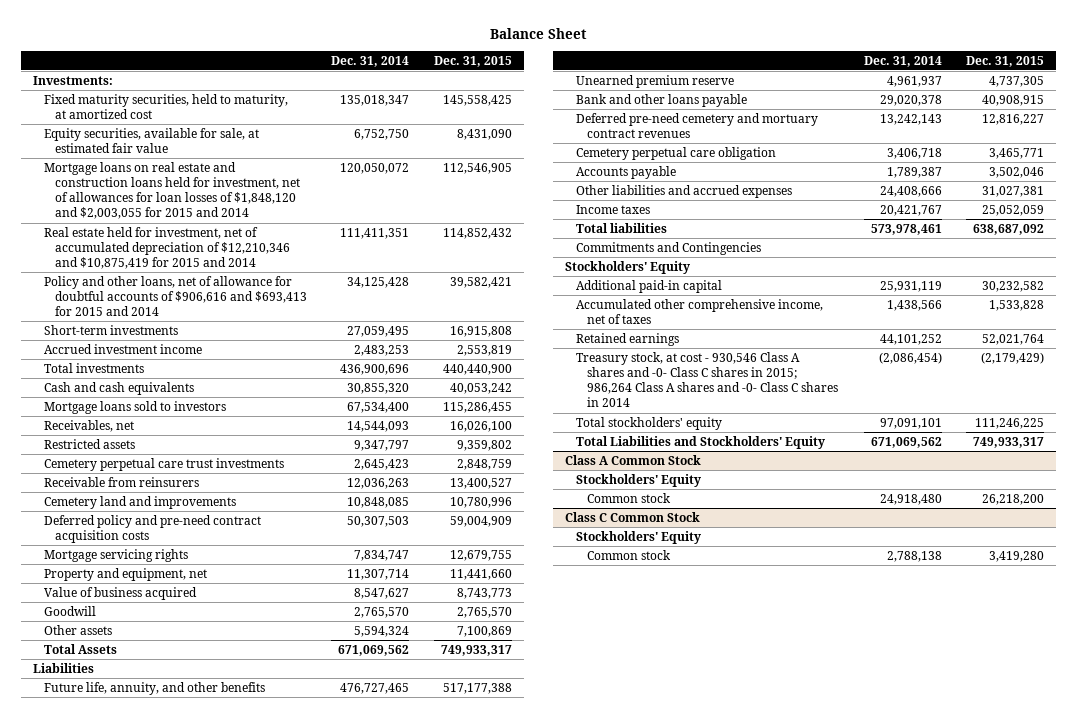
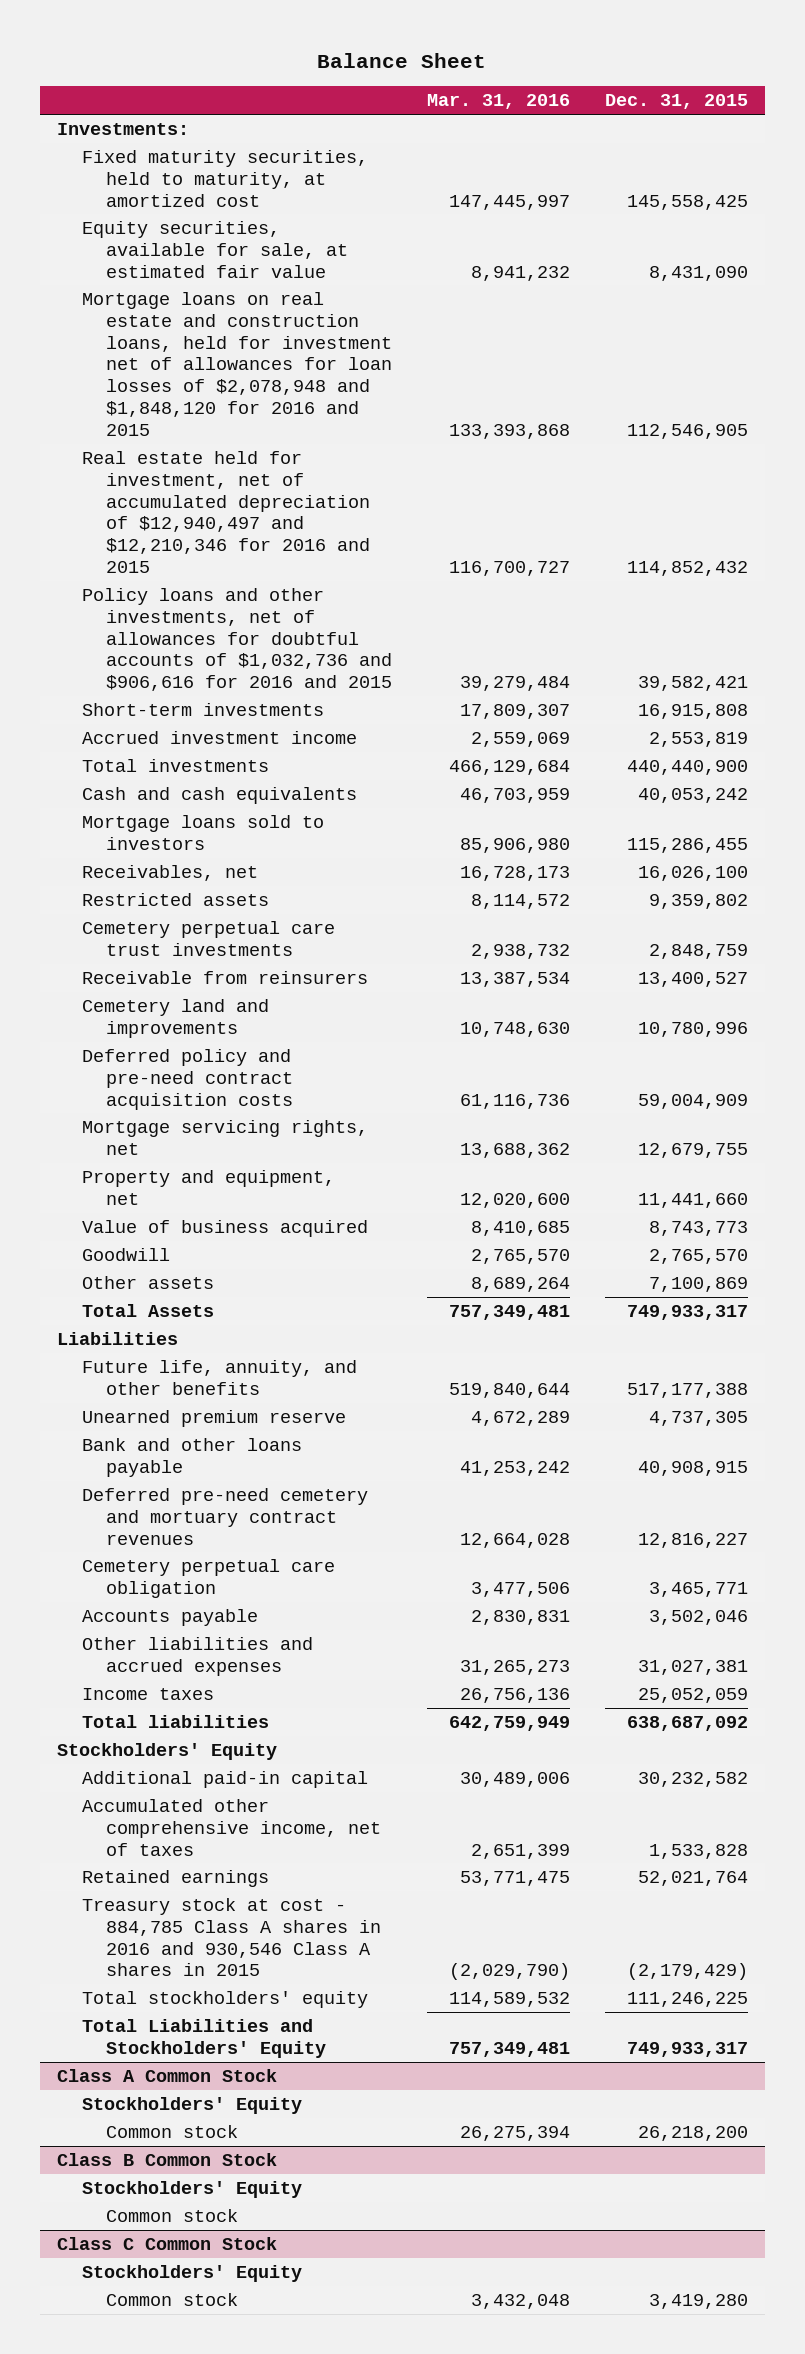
- | Dec. 31, 2014 | Dec. 31, 2015
+ | Mar. 31, 2016 | Dec. 31, 2015
- Mortgage loans on real estate and construction loans held for investment, net of allowances for loan losses of $1,848,120 and $2,003,055 for 2015 and 2014 | 120,050,072 | 112,546,905
- Real estate held for investment, net of accumulated depreciation of $12,210,346 and $10,875,419 for 2015 and 2014 | 111,411,351 | 114,852,432
- Policy and other loans, net of allowance for doubtful accounts of $906,616 and $693,413 for 2015 and 2014 | 34,125,428 | 39,582,421
+ Mortgage loans on real estate and construction loans, held for investment net of allowances for loan losses of $2,078,948 and $1,848,120 for 2016 and 2015 | 133,393,868 | 112,546,905
+ Real estate held for investment, net of accumulated depreciation of $12,940,497 and $12,210,346 for 2016 and 2015 | 116,700,727 | 114,852,432
+ Policy loans and other investments, net of allowances for doubtful accounts of $1,032,736 and $906,616 for 2016 and 2015 | 39,279,484 | 39,582,421
- Mortgage servicing rights | 7,834,747 | 12,679,755
+ Mortgage servicing rights, net | 13,688,362 | 12,679,755
- Commitments and Contingencies
- Treasury stock, at cost - 930,546 Class A shares and -0- Class C shares in 2015; 986,264 Class A shares and -0- Class C shares in 2014 | (2,086,454) | (2,179,429)
+ Treasury stock at cost - 884,785 Class A shares in 2016 and 930,546 Class A shares in 2015 | (2,029,790) | (2,179,429)
+ Class B Common Stock
+ Stockholders' Equity
+ Common stock

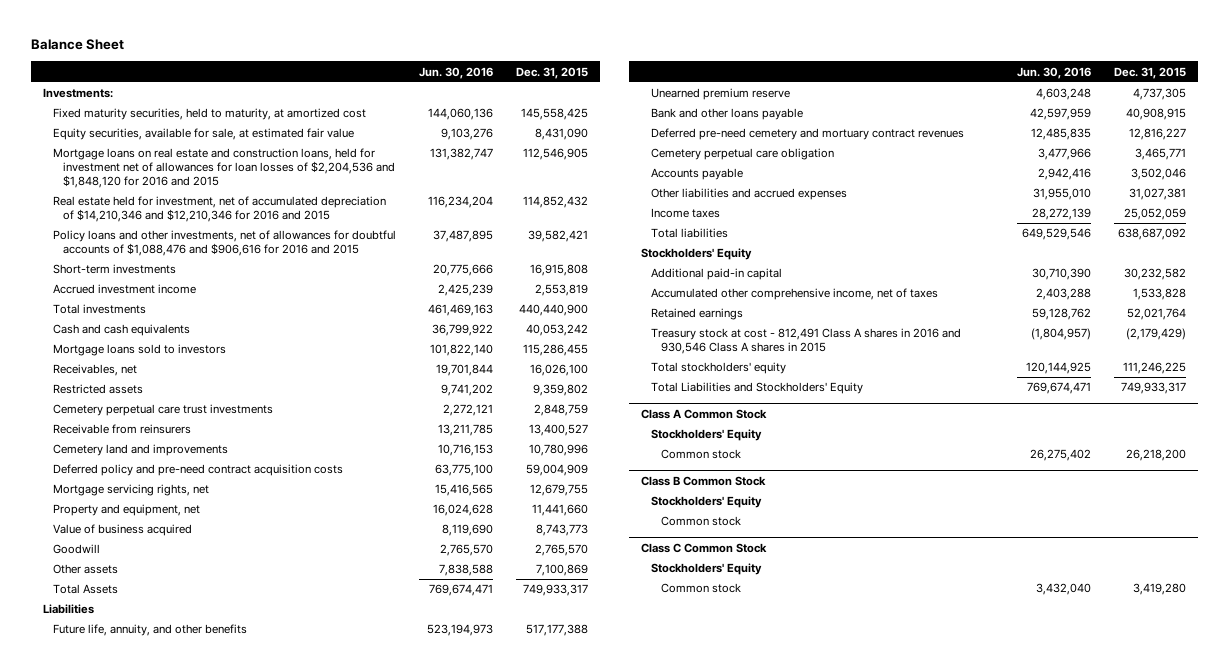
- | Mar. 31, 2016 | Dec. 31, 2015
+ | Jun. 30, 2016 | Dec. 31, 2015
- Mortgage loans on real estate and construction loans, held for investment net of allowances for loan losses of $2,078,948 and $1,848,120 for 2016 and 2015 | 133,393,868 | 112,546,905
- Real estate held for investment, net of accumulated depreciation of $12,940,497 and $12,210,346 for 2016 and 2015 | 116,700,727 | 114,852,432
- Policy loans and other investments, net of allowances for doubtful accounts of $1,032,736 and $906,616 for 2016 and 2015 | 39,279,484 | 39,582,421
+ Mortgage loans on real estate and construction loans, held for investment net of allowances for loan losses of $2,204,536 and $1,848,120 for 2016 and 2015 | 131,382,747 | 112,546,905
+ Real estate held for investment, net of accumulated depreciation of $14,210,346 and $12,210,346 for 2016 and 2015 | 116,234,204 | 114,852,432
+ Policy loans and other investments, net of allowances for doubtful accounts of $1,088,476 and $906,616 for 2016 and 2015 | 37,487,895 | 39,582,421
- Treasury stock at cost - 884,785 Class A shares in 2016 and 930,546 Class A shares in 2015 | (2,029,790) | (2,179,429)
+ Treasury stock at cost - 812,491 Class A shares in 2016 and 930,546 Class A shares in 2015 | (1,804,957) | (2,179,429)

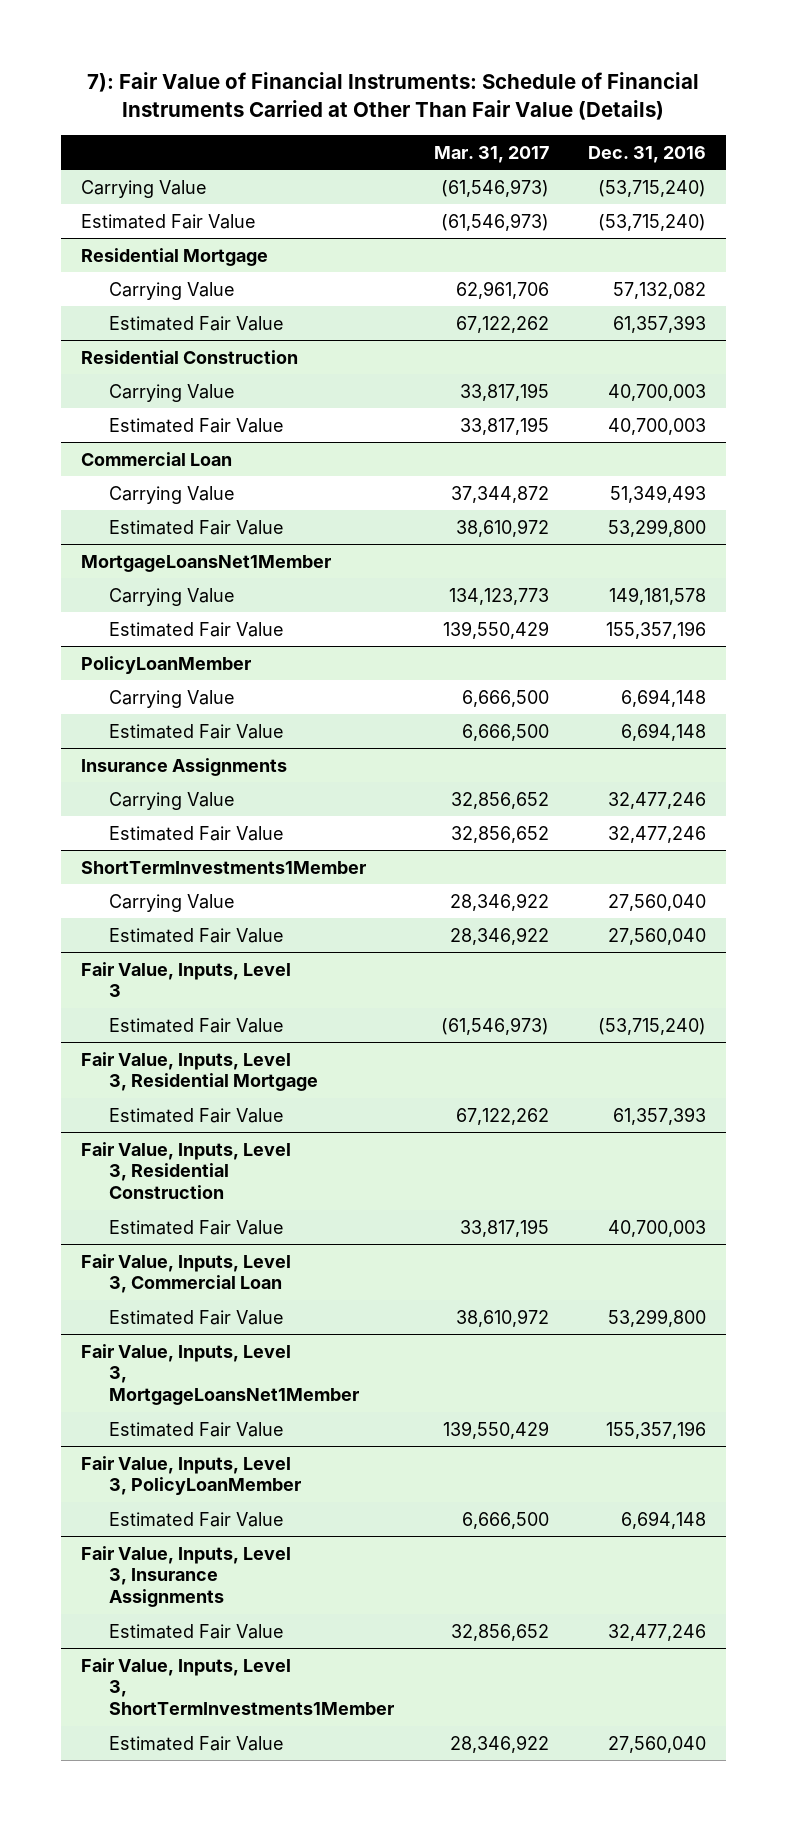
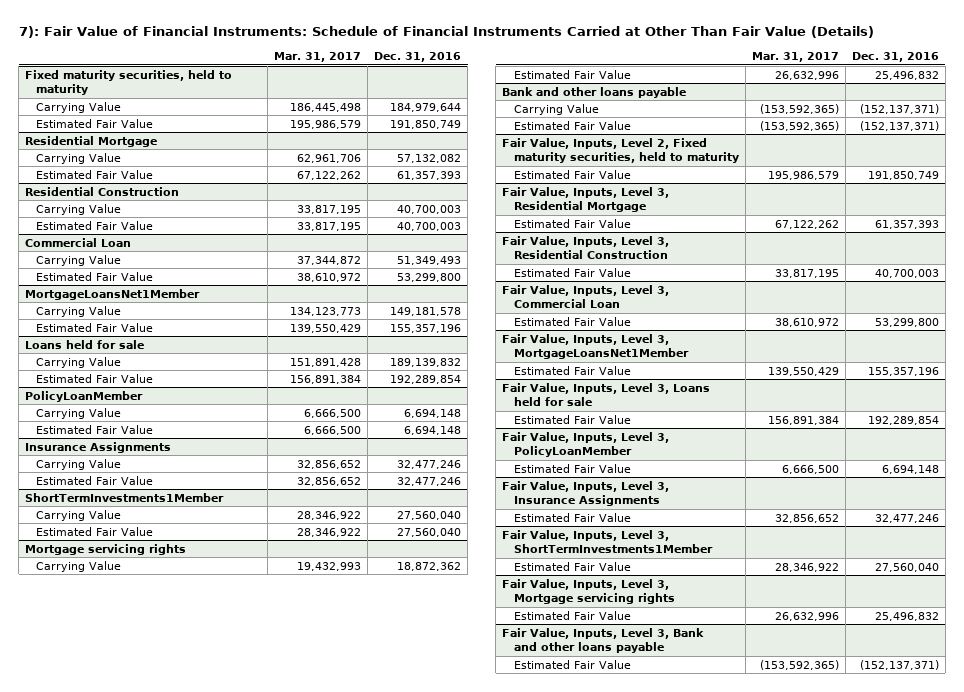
- Carrying Value | (61,546,973) | (53,715,240)
- Estimated Fair Value | (61,546,973) | (53,715,240)
+ Fixed maturity securities, held to maturity
+ Carrying Value | 186,445,498 | 184,979,644
+ Estimated Fair Value | 195,986,579 | 191,850,749
+ Loans held for sale
+ Carrying Value | 151,891,428 | 189,139,832
+ Estimated Fair Value | 156,891,384 | 192,289,854
- Fair Value, Inputs, Level 3
- Estimated Fair Value | (61,546,973) | (53,715,240)
+ Mortgage servicing rights
+ Carrying Value | 19,432,993 | 18,872,362
+ Estimated Fair Value | 26,632,996 | 25,496,832
+ Bank and other loans payable
+ Carrying Value | (153,592,365) | (152,137,371)
+ Estimated Fair Value | (153,592,365) | (152,137,371)
+ Fair Value, Inputs, Level 2, Fixed maturity securities, held to maturity
+ Estimated Fair Value | 195,986,579 | 191,850,749
+ Fair Value, Inputs, Level 3, Loans held for sale
+ Estimated Fair Value | 156,891,384 | 192,289,854
+ Fair Value, Inputs, Level 3, Mortgage servicing rights
+ Estimated Fair Value | 26,632,996 | 25,496,832
+ Fair Value, Inputs, Level 3, Bank and other loans payable
+ Estimated Fair Value | (153,592,365) | (152,137,371)

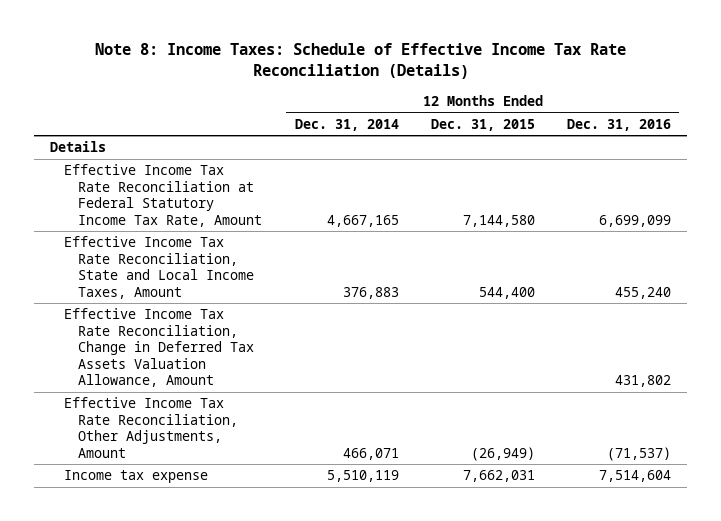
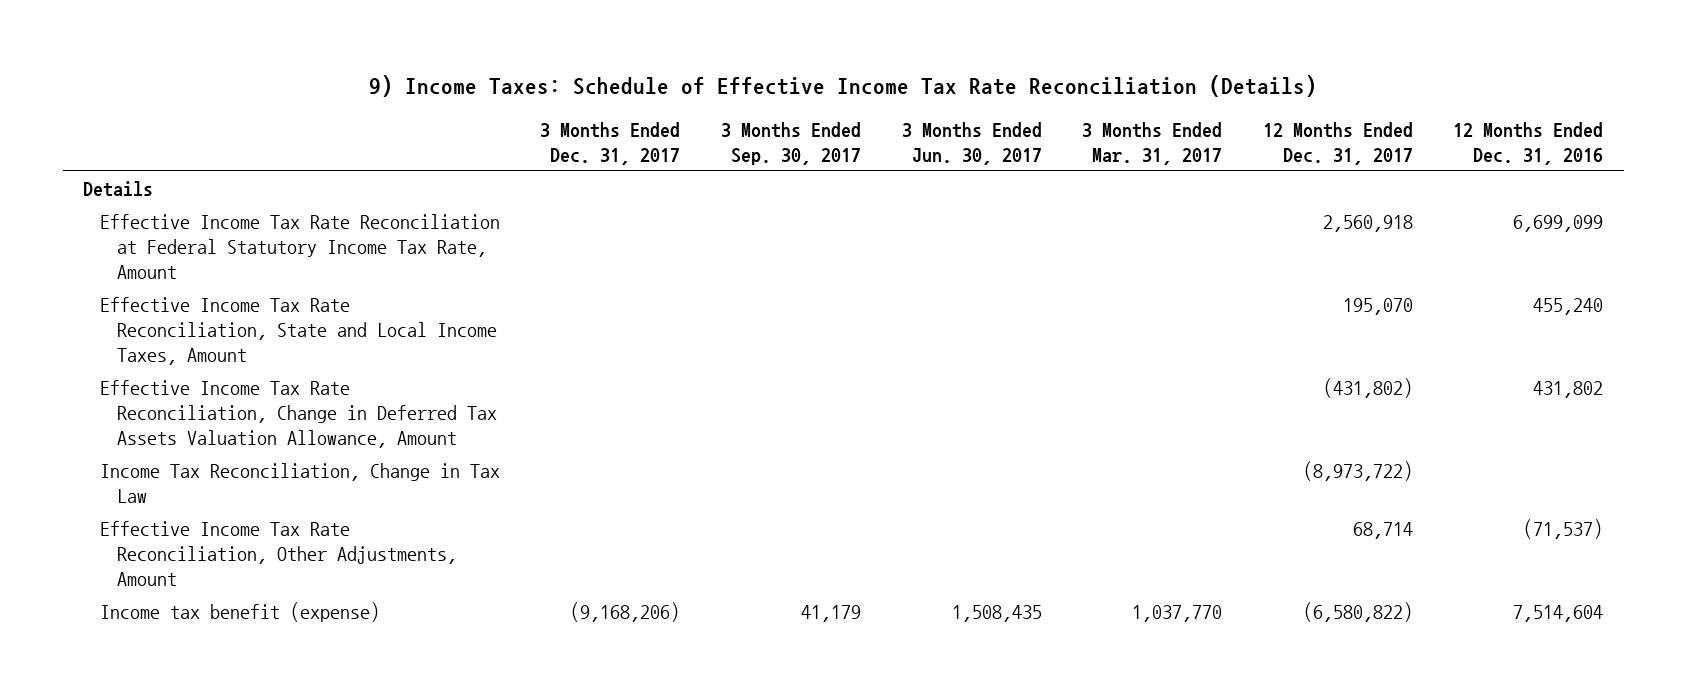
- Note 8: Income Taxes: Schedule of Effective Income Tax Rate Reconciliation (Details)
+ 9) Income Taxes: Schedule of Effective Income Tax Rate Reconciliation (Details)
- | 12 Months Ended Dec. 31, 2014 | 12 Months Ended Dec. 31, 2015 | 12 Months Ended Dec. 31, 2016
+ | 3 Months Ended Dec. 31, 2017 | 3 Months Ended Sep. 30, 2017 | 3 Months Ended Jun. 30, 2017 | 3 Months Ended Mar. 31, 2017 | 12 Months Ended Dec. 31, 2017 | 12 Months Ended Dec. 31, 2016
+ Income Tax Reconciliation, Change in Tax Law | | | | | (8,973,722) |
- Income tax expense | 5,510,119 | 7,662,031 | 7,514,604
+ Income tax benefit (expense) | (9,168,206) | 41,179 | 1,508,435 | 1,037,770 | (6,580,822) | 7,514,604

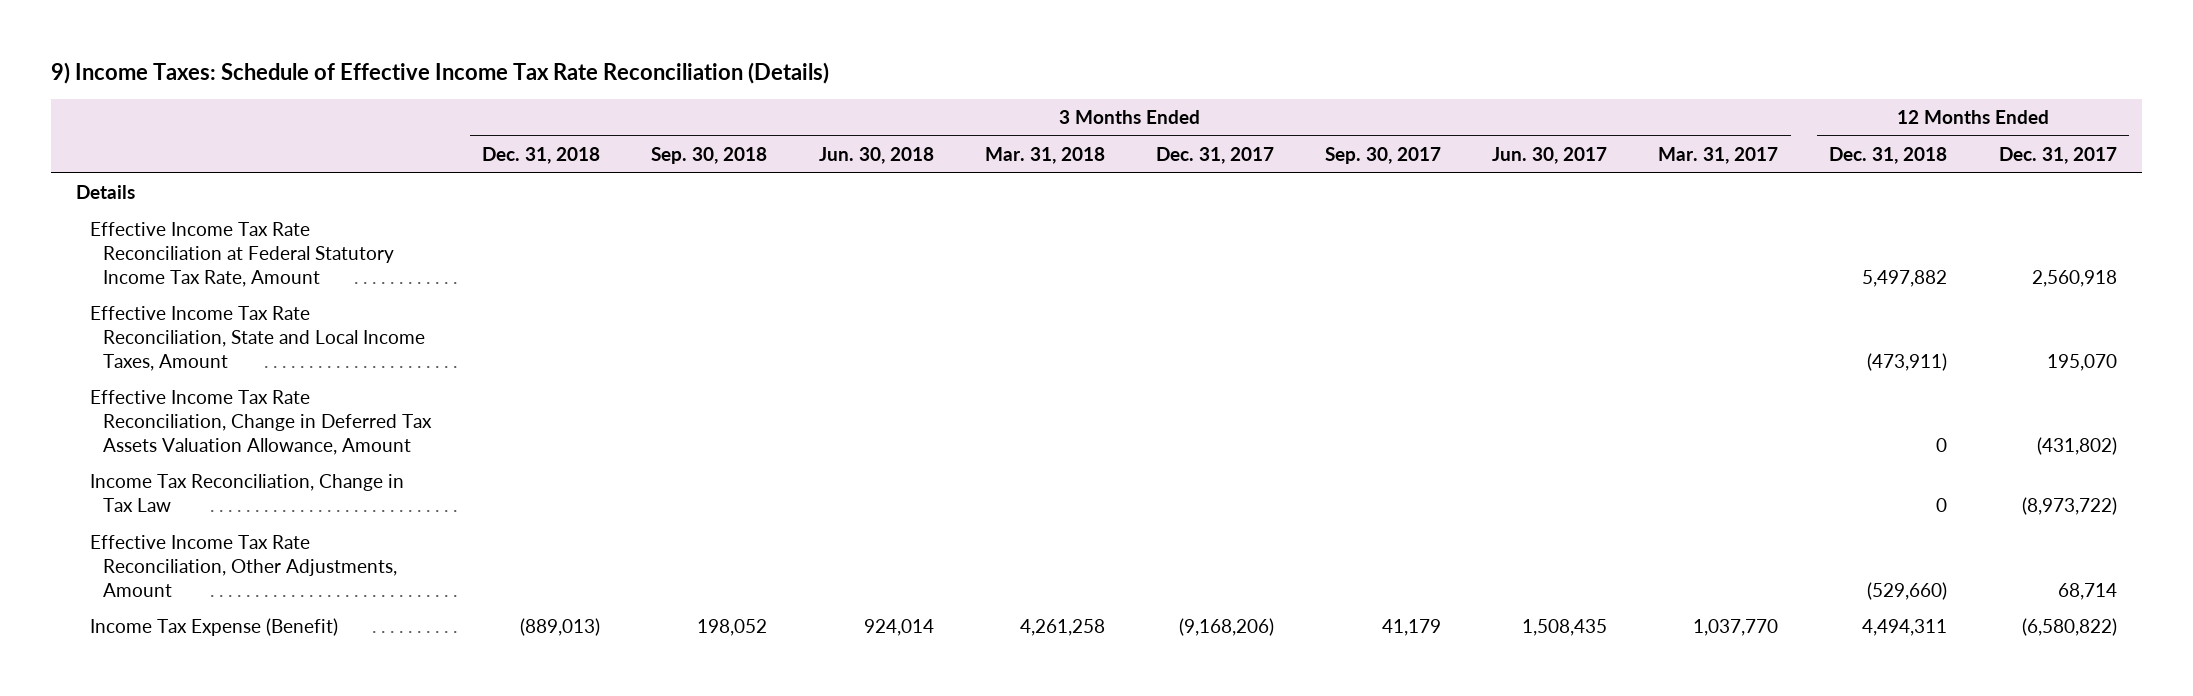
- | 3 Months Ended Dec. 31, 2017 | 3 Months Ended Sep. 30, 2017 | 3 Months Ended Jun. 30, 2017 | 3 Months Ended Mar. 31, 2017 | 12 Months Ended Dec. 31, 2017 | 12 Months Ended Dec. 31, 2016
+ | 3 Months Ended Dec. 31, 2018 | 3 Months Ended Sep. 30, 2018 | 3 Months Ended Jun. 30, 2018 | 3 Months Ended Mar. 31, 2018 | 3 Months Ended Dec. 31, 2017 | 3 Months Ended Sep. 30, 2017 | 3 Months Ended Jun. 30, 2017 | 3 Months Ended Mar. 31, 2017 | 12 Months Ended Dec. 31, 2018 | 12 Months Ended Dec. 31, 2017
- Income tax benefit (expense) | (9,168,206) | 41,179 | 1,508,435 | 1,037,770 | (6,580,822) | 7,514,604
+ Income Tax Expense (Benefit) | (889,013) | 198,052 | 924,014 | 4,261,258 | (9,168,206) | 41,179 | 1,508,435 | 1,037,770 | 4,494,311 | (6,580,822)

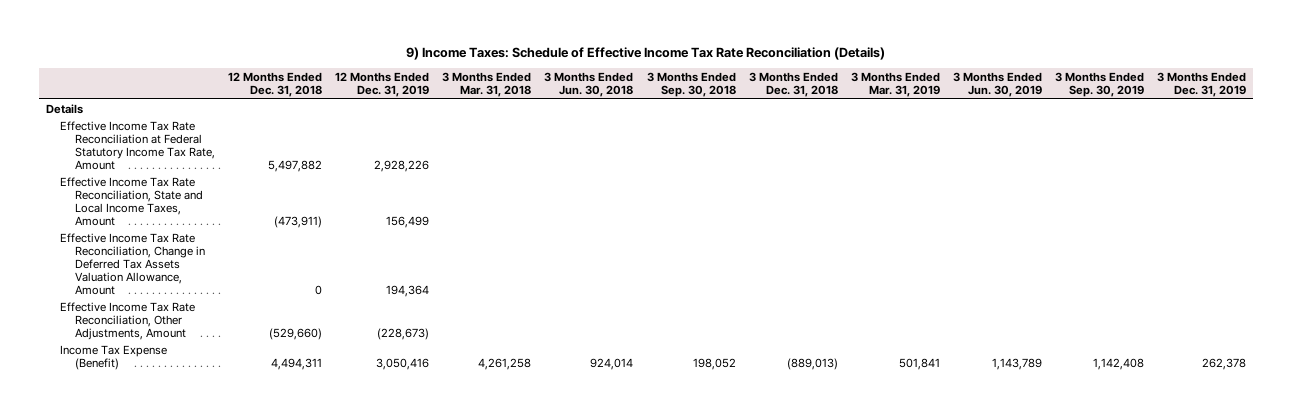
- | 3 Months Ended Dec. 31, 2018 | 3 Months Ended Sep. 30, 2018 | 3 Months Ended Jun. 30, 2018 | 3 Months Ended Mar. 31, 2018 | 3 Months Ended Dec. 31, 2017 | 3 Months Ended Sep. 30, 2017 | 3 Months Ended Jun. 30, 2017 | 3 Months Ended Mar. 31, 2017 | 12 Months Ended Dec. 31, 2018 | 12 Months Ended Dec. 31, 2017
+ | 12 Months Ended Dec. 31, 2018 | 12 Months Ended Dec. 31, 2019 | 3 Months Ended Mar. 31, 2018 | 3 Months Ended Jun. 30, 2018 | 3 Months Ended Sep. 30, 2018 | 3 Months Ended Dec. 31, 2018 | 3 Months Ended Mar. 31, 2019 | 3 Months Ended Jun. 30, 2019 | 3 Months Ended Sep. 30, 2019 | 3 Months Ended Dec. 31, 2019
- Income Tax Reconciliation, Change in Tax Law | | | | | | | | | 0 | (8,973,722)

